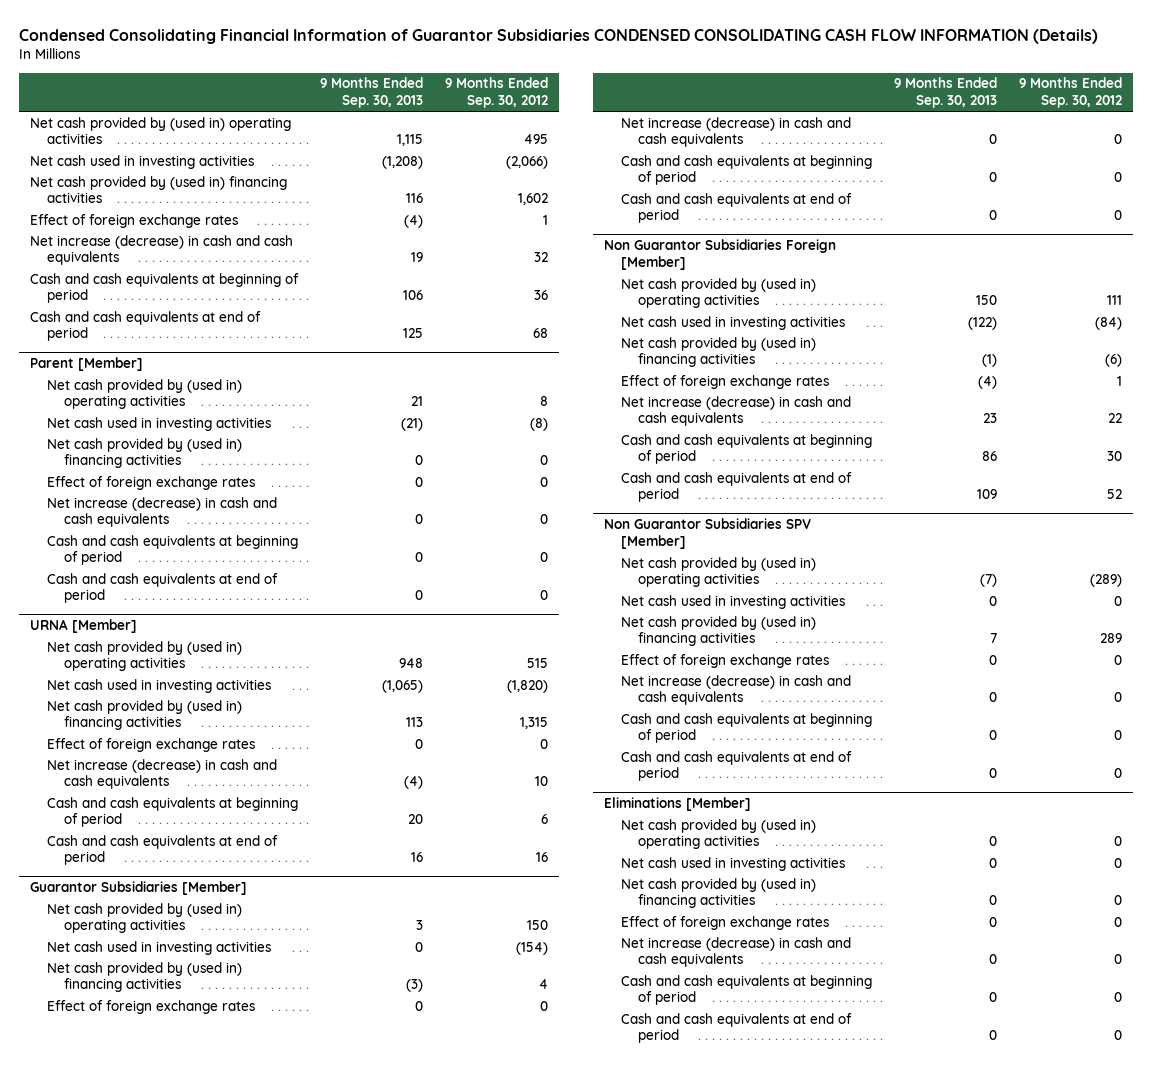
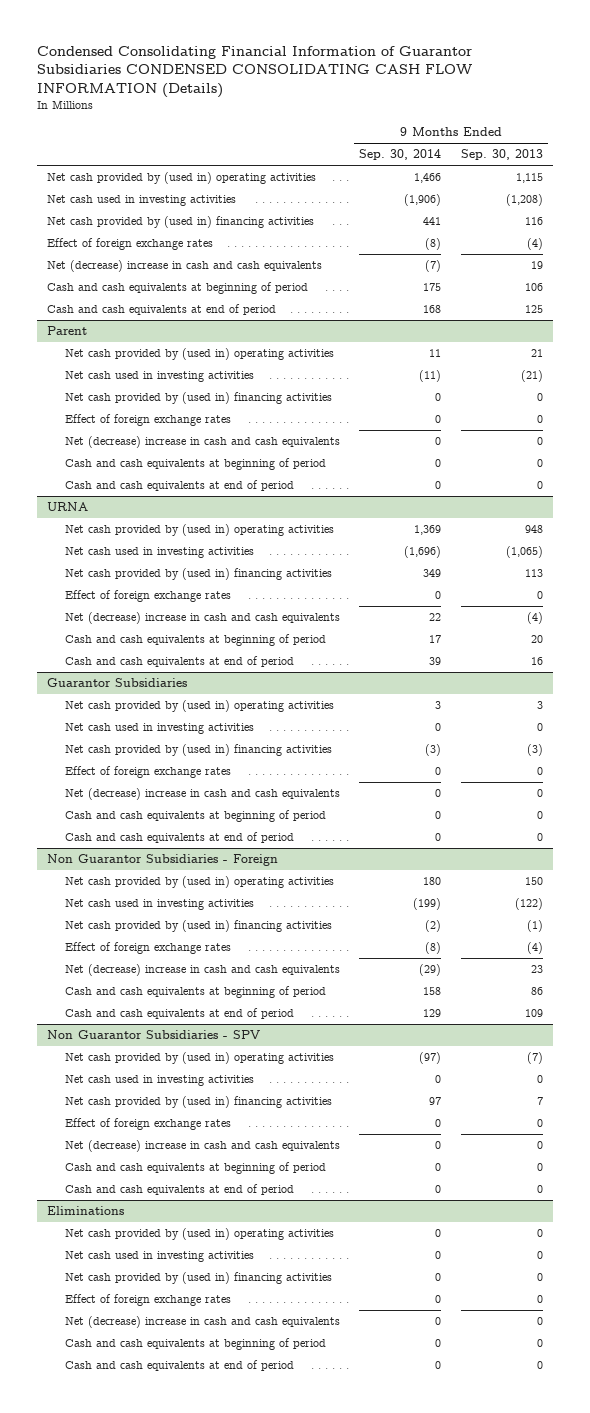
- | 9 Months Ended Sep. 30, 2013 | 9 Months Ended Sep. 30, 2012
+ | 9 Months Ended Sep. 30, 2014 | 9 Months Ended Sep. 30, 2013
- Net increase (decrease) in cash and cash equivalents | 19 | 32
+ Net (decrease) increase in cash and cash equivalents | (7) | 19
- Parent [Member]
+ Parent
- Net increase (decrease) in cash and cash equivalents | 0 | 0
+ Net (decrease) increase in cash and cash equivalents | 0 | 0
- URNA [Member]
+ URNA
- Net increase (decrease) in cash and cash equivalents | (4) | 10
+ Net (decrease) increase in cash and cash equivalents | 22 | (4)
- Guarantor Subsidiaries [Member]
+ Guarantor Subsidiaries
- Net increase (decrease) in cash and cash equivalents | 0 | 0
+ Net (decrease) increase in cash and cash equivalents | 0 | 0
- Non Guarantor Subsidiaries Foreign [Member]
+ Non Guarantor Subsidiaries - Foreign
- Net increase (decrease) in cash and cash equivalents | 23 | 22
+ Net (decrease) increase in cash and cash equivalents | (29) | 23
- Non Guarantor Subsidiaries SPV [Member]
+ Non Guarantor Subsidiaries - SPV
- Net increase (decrease) in cash and cash equivalents | 0 | 0
+ Net (decrease) increase in cash and cash equivalents | 0 | 0
- Eliminations [Member]
+ Eliminations
- Net increase (decrease) in cash and cash equivalents | 0 | 0
+ Net (decrease) increase in cash and cash equivalents | 0 | 0

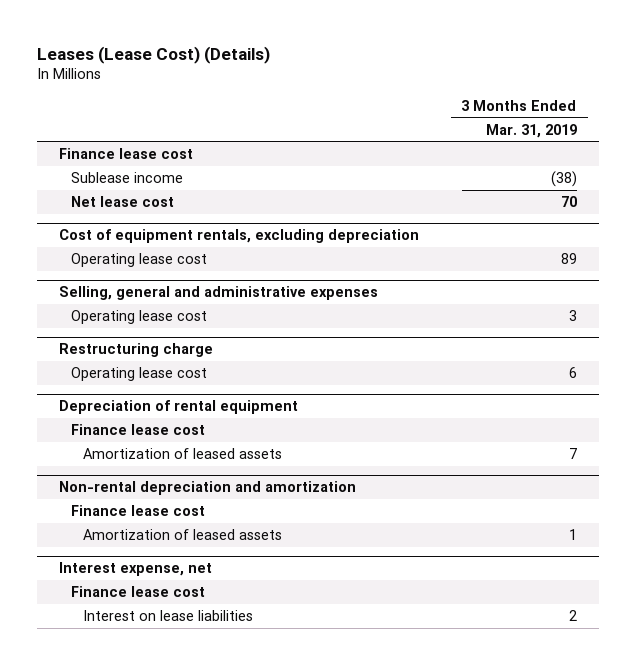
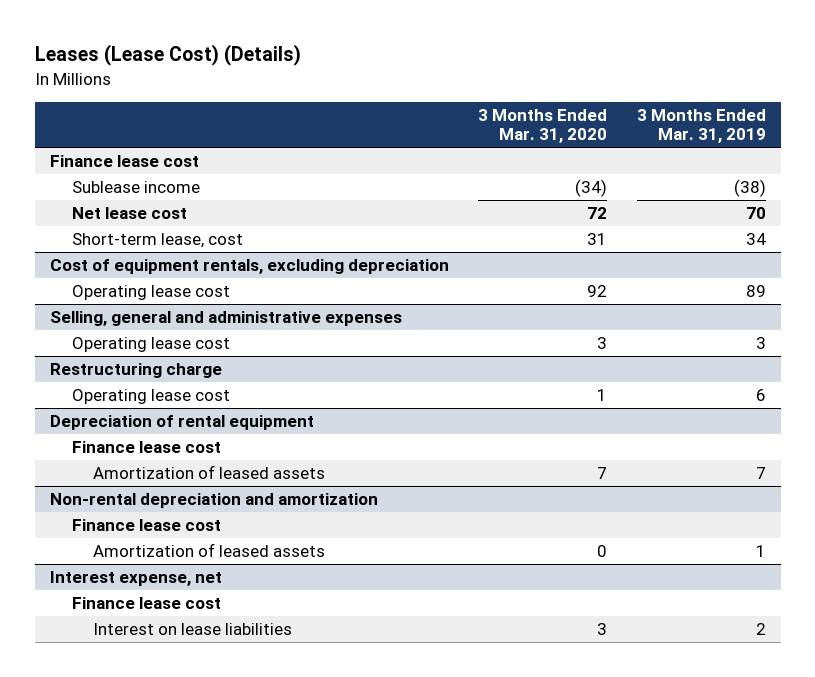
- | 3 Months Ended Mar. 31, 2019
+ | 3 Months Ended Mar. 31, 2020 | 3 Months Ended Mar. 31, 2019
+ Short-term lease, cost | 31 | 34

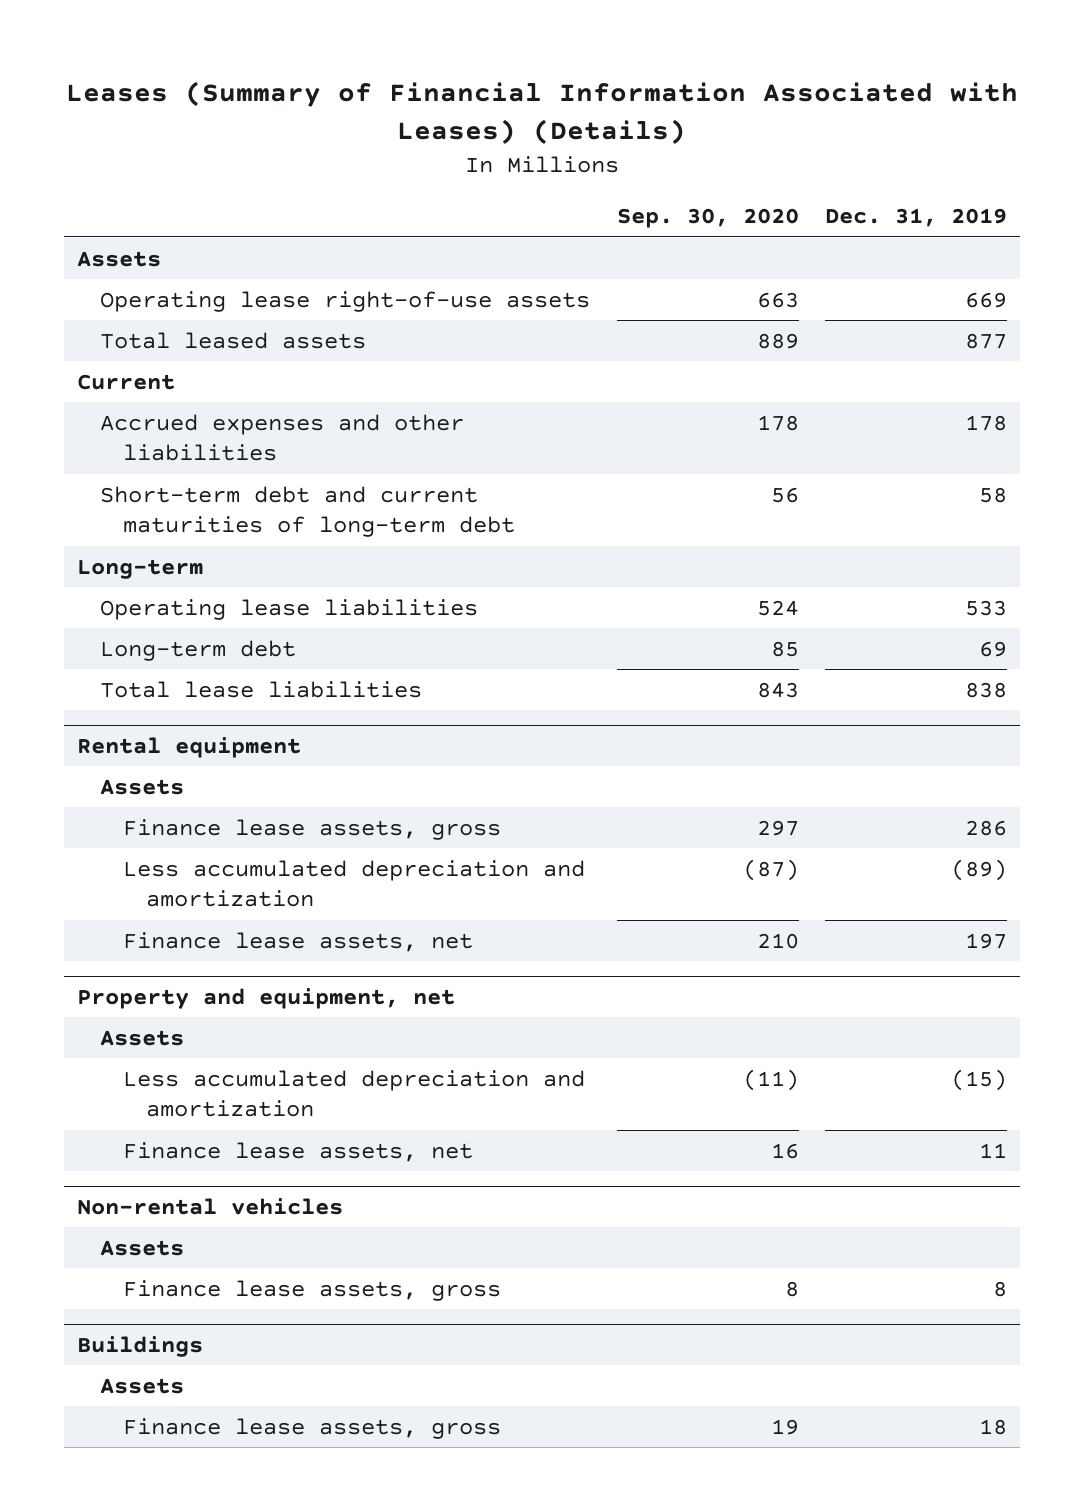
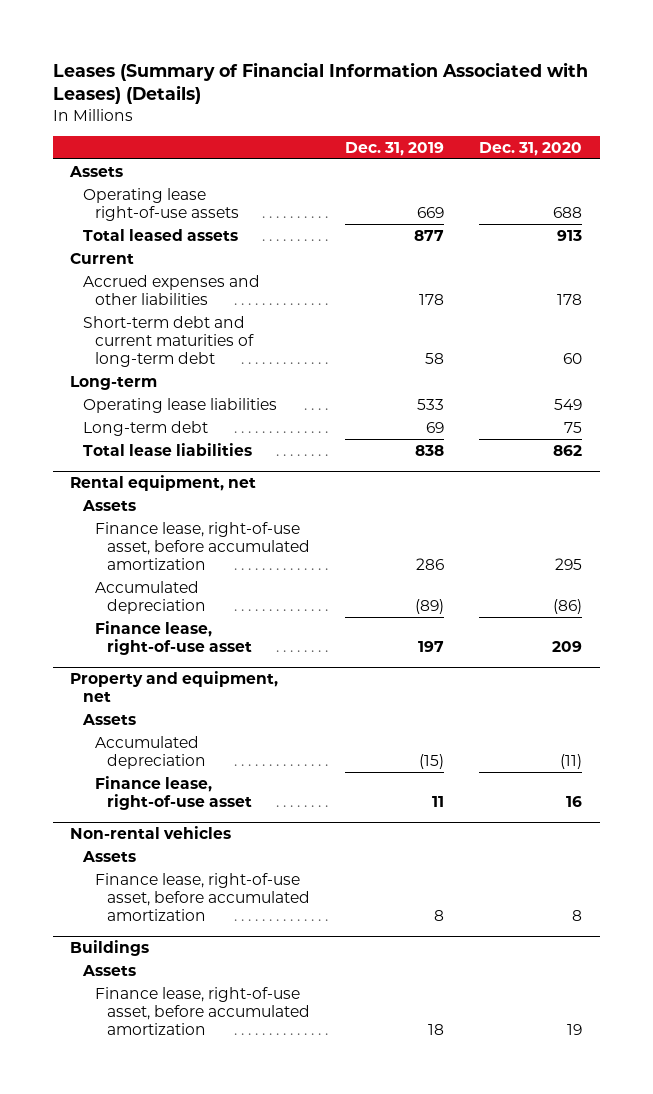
- | Sep. 30, 2020 | Dec. 31, 2019
+ | Dec. 31, 2019 | Dec. 31, 2020
- Rental equipment
+ Rental equipment, net
- Finance lease assets, gross | 297 | 286
- Less accumulated depreciation and amortization | (87) | (89)
- Finance lease assets, net | 210 | 197
+ Finance lease, right-of-use asset, before accumulated amortization | 286 | 295
+ Accumulated depreciation | (89) | (86)
+ Finance lease, right-of-use asset | 197 | 209
@ Property and equipment, net
- Less accumulated depreciation and amortization | (11) | (15)
- Finance lease assets, net | 16 | 11
+ Accumulated depreciation | (15) | (11)
+ Finance lease, right-of-use asset | 11 | 16
@ Non-rental vehicles
- Finance lease assets, gross | 8 | 8
+ Finance lease, right-of-use asset, before accumulated amortization | 8 | 8
@ Buildings
- Finance lease assets, gross | 19 | 18
+ Finance lease, right-of-use asset, before accumulated amortization | 18 | 19

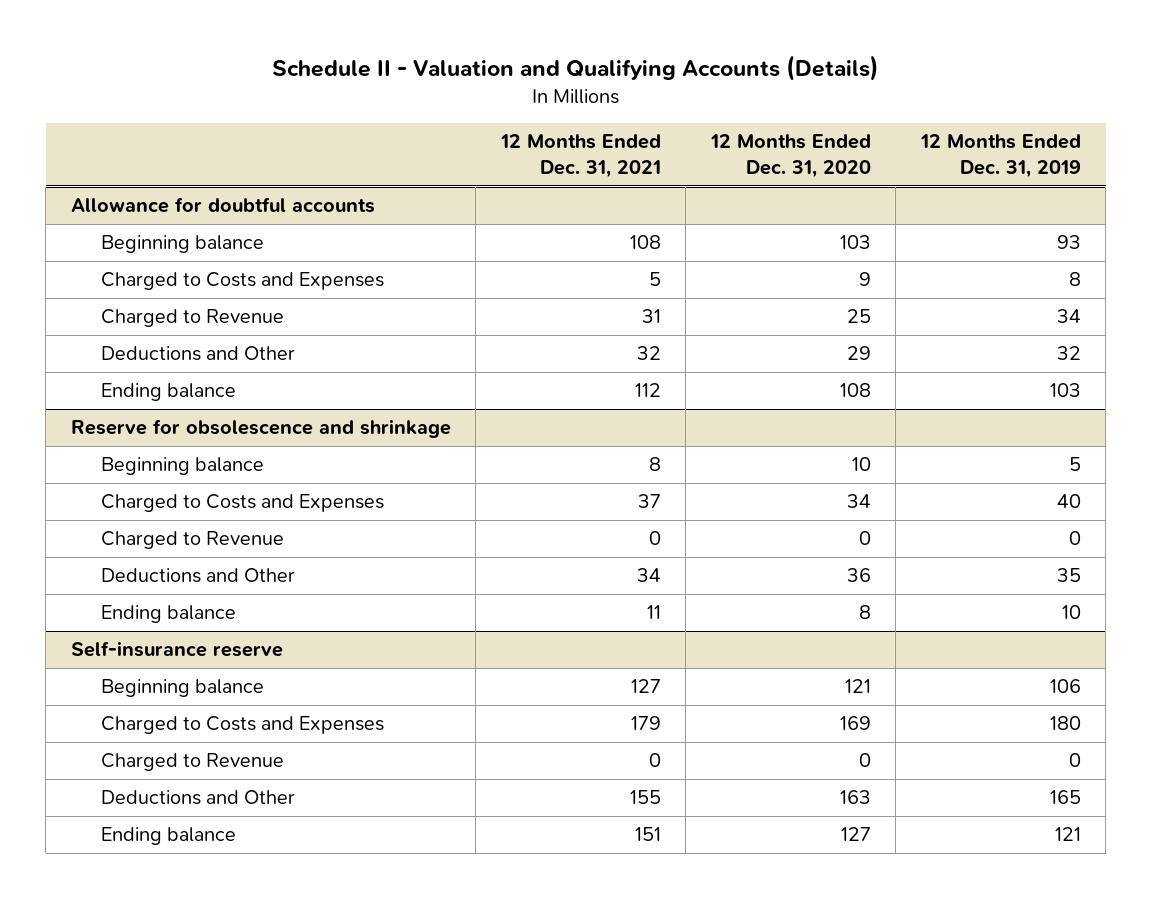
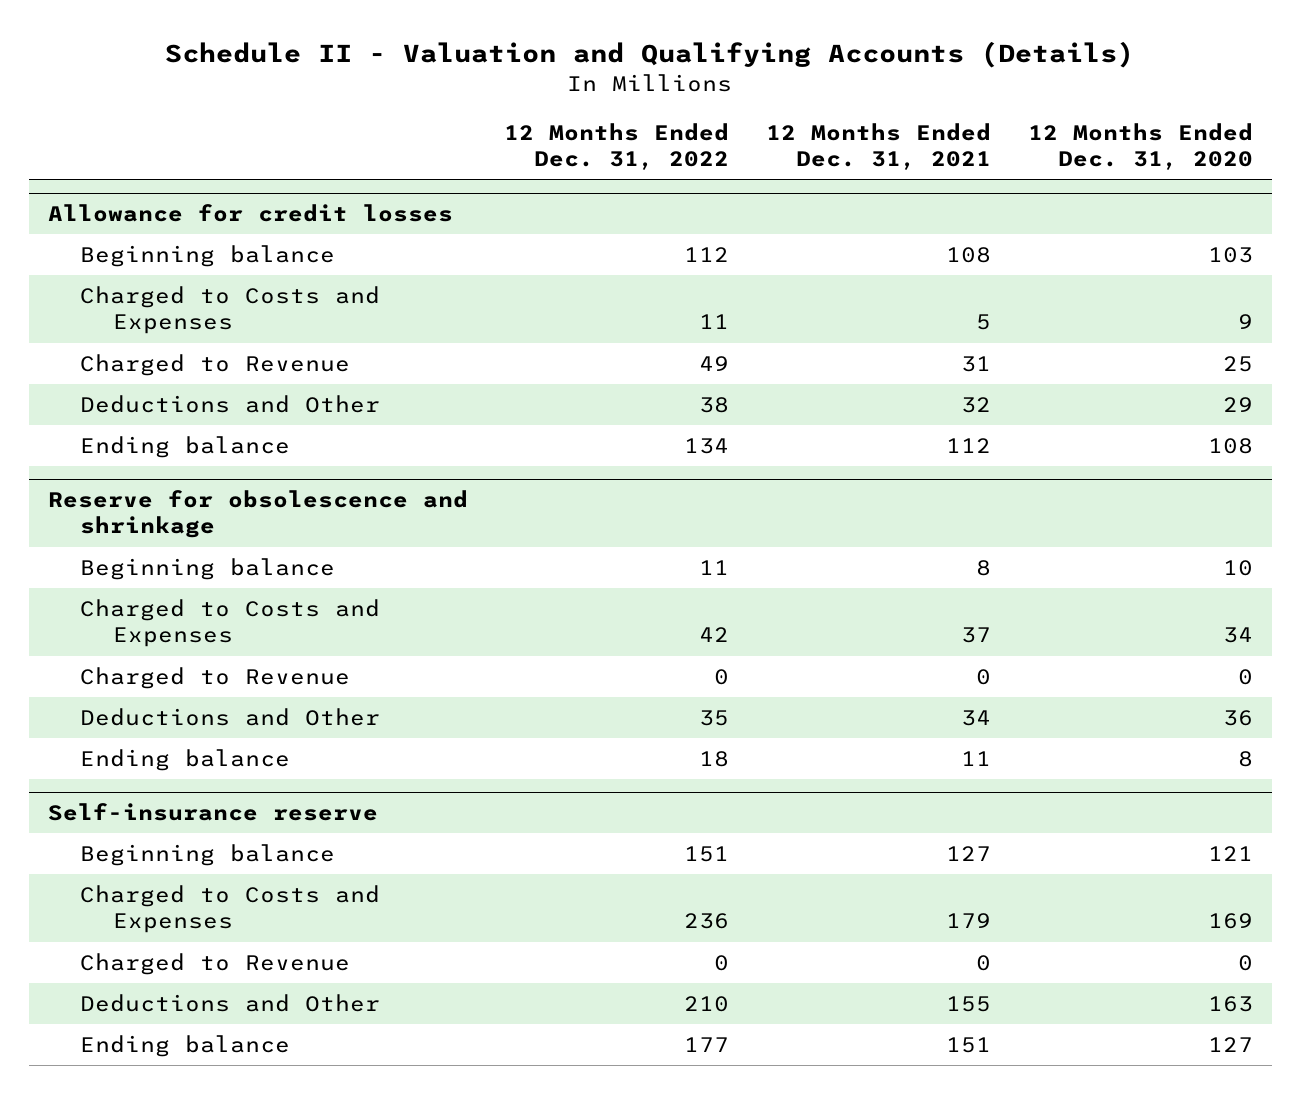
- | 12 Months Ended Dec. 31, 2021 | 12 Months Ended Dec. 31, 2020 | 12 Months Ended Dec. 31, 2019
+ | 12 Months Ended Dec. 31, 2022 | 12 Months Ended Dec. 31, 2021 | 12 Months Ended Dec. 31, 2020
- Allowance for doubtful accounts
+ Allowance for credit losses

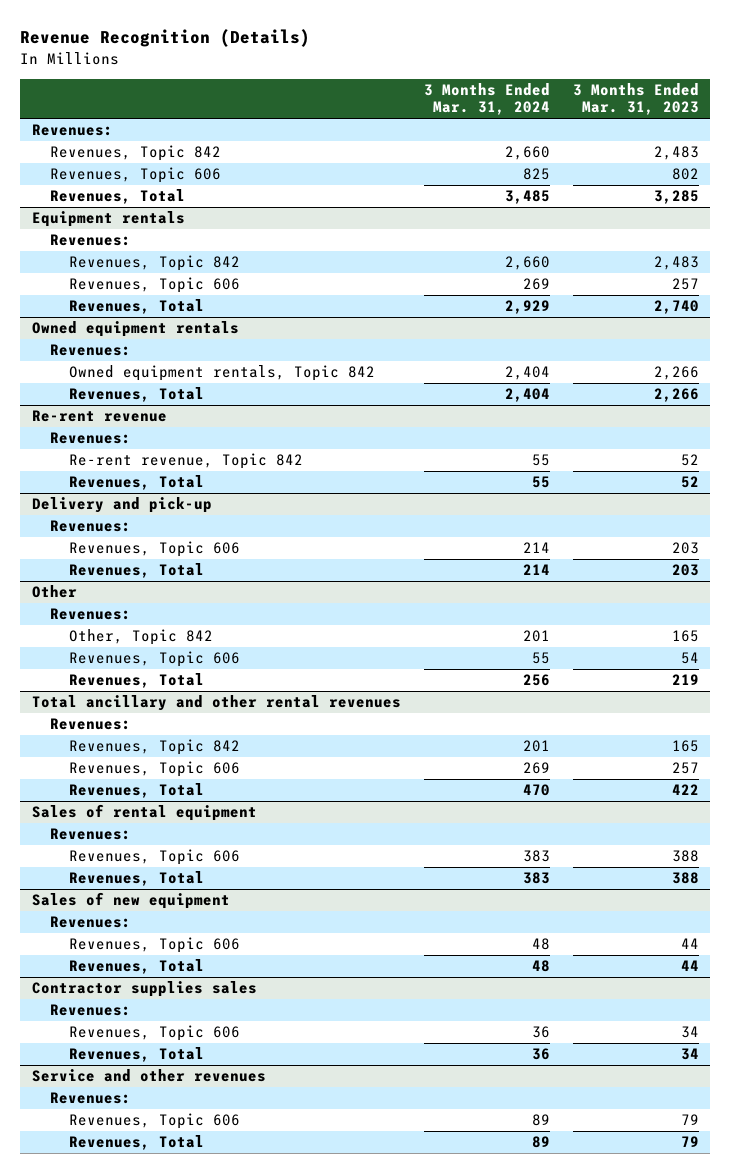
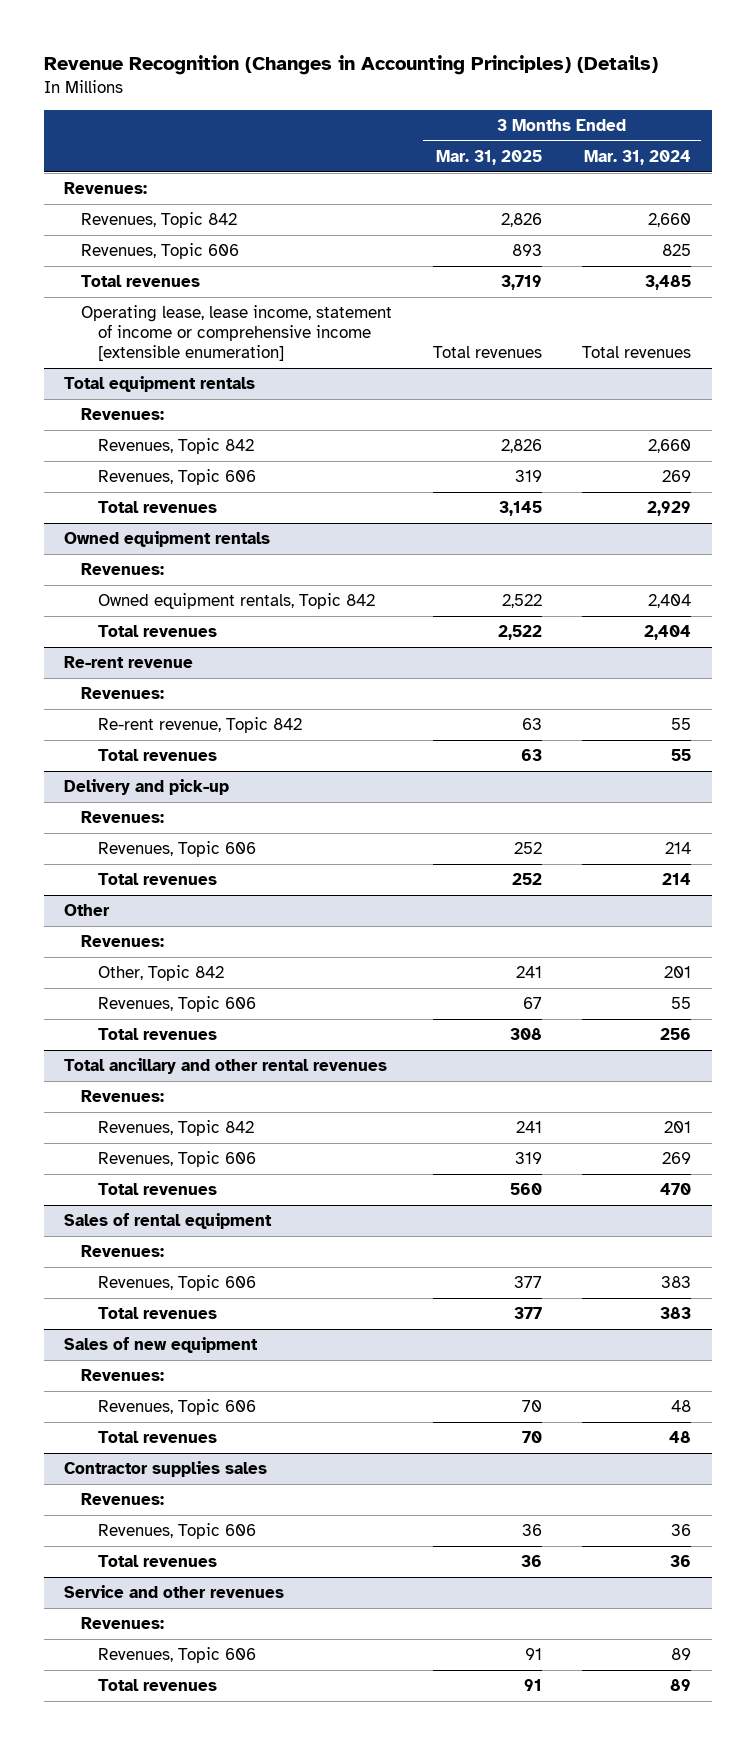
- Revenue Recognition (Details)
+ Revenue Recognition (Changes in Accounting Principles) (Details)
- | 3 Months Ended Mar. 31, 2024 | 3 Months Ended Mar. 31, 2023
+ | 3 Months Ended Mar. 31, 2025 | 3 Months Ended Mar. 31, 2024
- Revenues, Total | 3,485 | 3,285
- Equipment rentals
+ Total revenues | 3,719 | 3,485
+ Operating lease, lease income, statement of income or comprehensive income [extensible enumeration] | Total revenues | Total revenues
+ Total equipment rentals
- Revenues, Total | 2,929 | 2,740
+ Total revenues | 3,145 | 2,929
@ Owned equipment rentals
- Revenues, Total | 2,404 | 2,266
+ Total revenues | 2,522 | 2,404
@ Re-rent revenue
- Revenues, Total | 55 | 52
+ Total revenues | 63 | 55
@ Delivery and pick-up
- Revenues, Total | 214 | 203
+ Total revenues | 252 | 214
@ Other
- Revenues, Total | 256 | 219
+ Total revenues | 308 | 256
@ Total ancillary and other rental revenues
- Revenues, Total | 470 | 422
+ Total revenues | 560 | 470
@ Sales of rental equipment
- Revenues, Total | 383 | 388
+ Total revenues | 377 | 383
@ Sales of new equipment
- Revenues, Total | 48 | 44
+ Total revenues | 70 | 48
@ Contractor supplies sales
- Revenues, Total | 36 | 34
+ Total revenues | 36 | 36
@ Service and other revenues
- Revenues, Total | 89 | 79
+ Total revenues | 91 | 89

